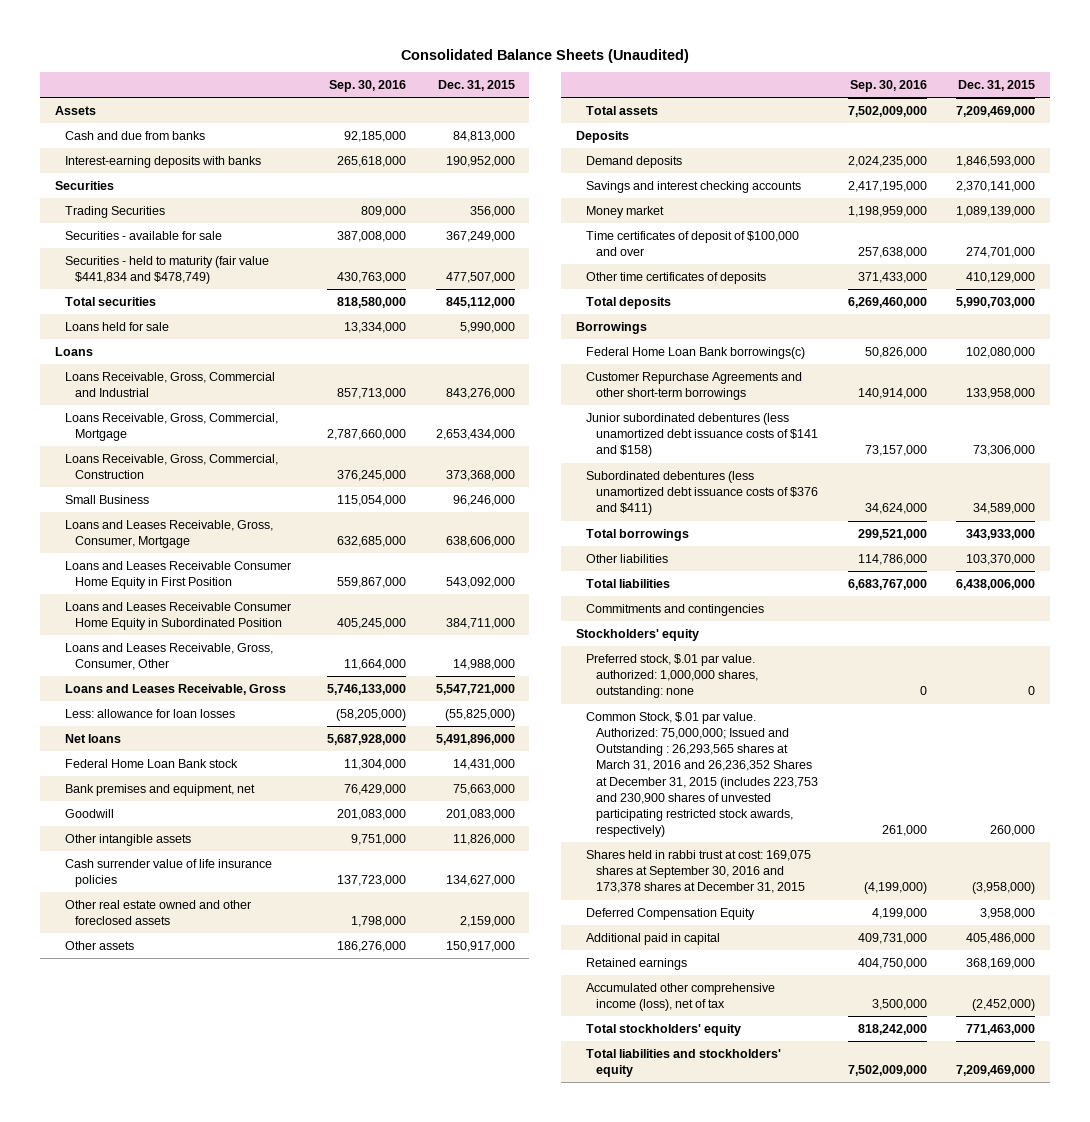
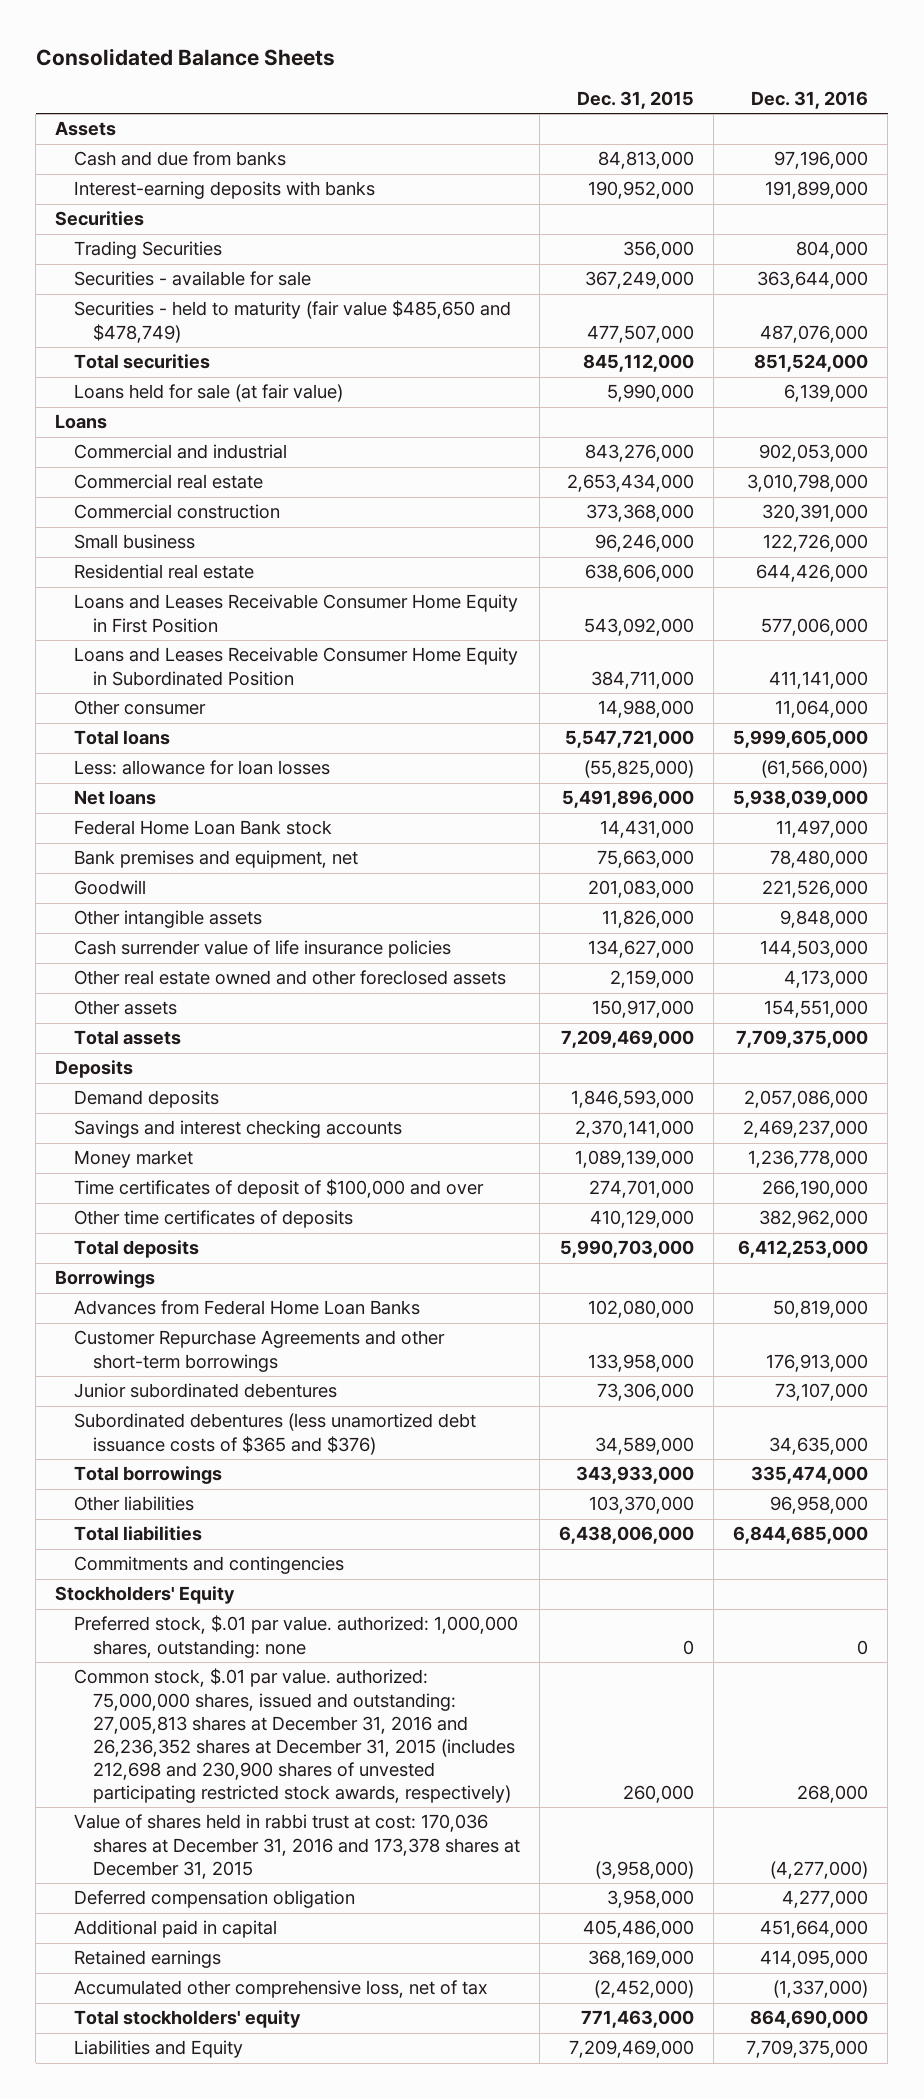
- Consolidated Balance Sheets (Unaudited)
+ Consolidated Balance Sheets
- | Sep. 30, 2016 | Dec. 31, 2015
+ | Dec. 31, 2015 | Dec. 31, 2016
- Securities - held to maturity (fair value $441,834 and $478,749) | 430,763,000 | 477,507,000
+ Securities - held to maturity (fair value $485,650 and $478,749) | 477,507,000 | 487,076,000
- Loans held for sale | 13,334,000 | 5,990,000
+ Loans held for sale (at fair value) | 5,990,000 | 6,139,000
- Loans Receivable, Gross, Commercial and Industrial | 857,713,000 | 843,276,000
- Loans Receivable, Gross, Commercial, Mortgage | 2,787,660,000 | 2,653,434,000
- Loans Receivable, Gross, Commercial, Construction | 376,245,000 | 373,368,000
- Small Business | 115,054,000 | 96,246,000
- Loans and Leases Receivable, Gross, Consumer, Mortgage | 632,685,000 | 638,606,000
+ Commercial and industrial | 843,276,000 | 902,053,000
+ Commercial real estate | 2,653,434,000 | 3,010,798,000
+ Commercial construction | 373,368,000 | 320,391,000
+ Small business | 96,246,000 | 122,726,000
+ Residential real estate | 638,606,000 | 644,426,000
- Loans and Leases Receivable, Gross, Consumer, Other | 11,664,000 | 14,988,000
- Loans and Leases Receivable, Gross | 5,746,133,000 | 5,547,721,000
+ Other consumer | 14,988,000 | 11,064,000
+ Total loans | 5,547,721,000 | 5,999,605,000
- Federal Home Loan Bank borrowings(c) | 50,826,000 | 102,080,000
+ Advances from Federal Home Loan Banks | 102,080,000 | 50,819,000
- Junior subordinated debentures (less unamortized debt issuance costs of $141 and $158) | 73,157,000 | 73,306,000
- Subordinated debentures (less unamortized debt issuance costs of $376 and $411) | 34,624,000 | 34,589,000
+ Junior subordinated debentures | 73,306,000 | 73,107,000
+ Subordinated debentures (less unamortized debt issuance costs of $365 and $376) | 34,589,000 | 34,635,000
- Stockholders' equity
+ Stockholders' Equity
- Common Stock, $.01 par value. Authorized: 75,000,000; Issued and Outstanding : 26,293,565 shares at March 31, 2016 and 26,236,352 Shares at December 31, 2015 (includes 223,753 and 230,900 shares of unvested participating restricted stock awards, respectively) | 261,000 | 260,000
- Shares held in rabbi trust at cost: 169,075 shares at September 30, 2016 and 173,378 shares at December 31, 2015 | (4,199,000) | (3,958,000)
- Deferred Compensation Equity | 4,199,000 | 3,958,000
+ Common stock, $.01 par value. authorized: 75,000,000 shares, issued and outstanding: 27,005,813 shares at December 31, 2016 and 26,236,352 shares at December 31, 2015 (includes 212,698 and 230,900 shares of unvested participating restricted stock awards, respectively) | 260,000 | 268,000
+ Value of shares held in rabbi trust at cost: 170,036 shares at December 31, 2016 and 173,378 shares at December 31, 2015 | (3,958,000) | (4,277,000)
+ Deferred compensation obligation | 3,958,000 | 4,277,000
- Accumulated other comprehensive income (loss), net of tax | 3,500,000 | (2,452,000)
+ Accumulated other comprehensive loss, net of tax | (2,452,000) | (1,337,000)
- Total liabilities and stockholders' equity | 7,502,009,000 | 7,209,469,000
+ Liabilities and Equity | 7,209,469,000 | 7,709,375,000

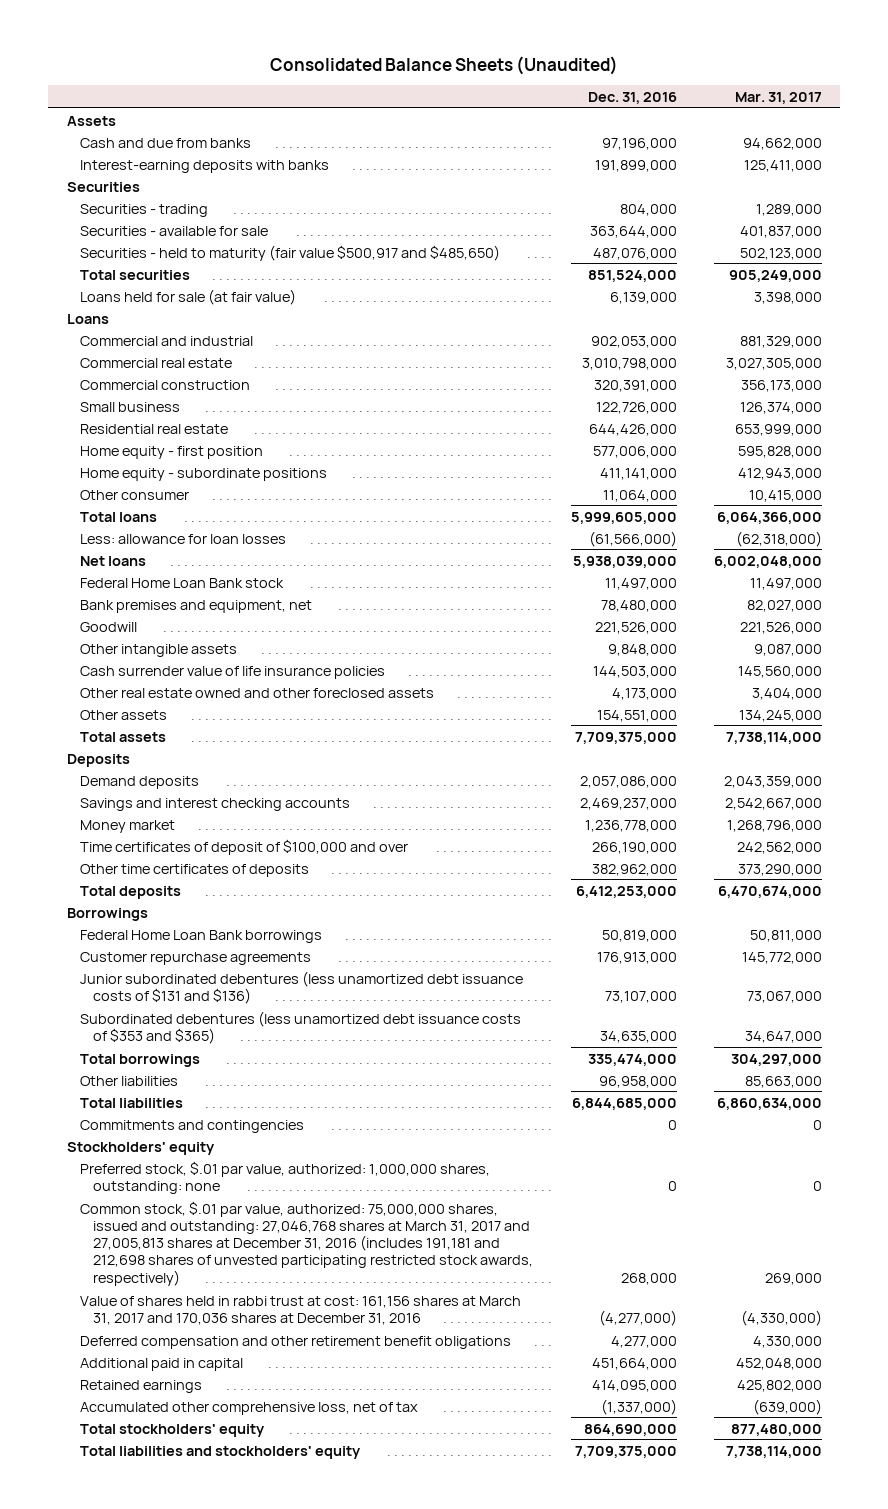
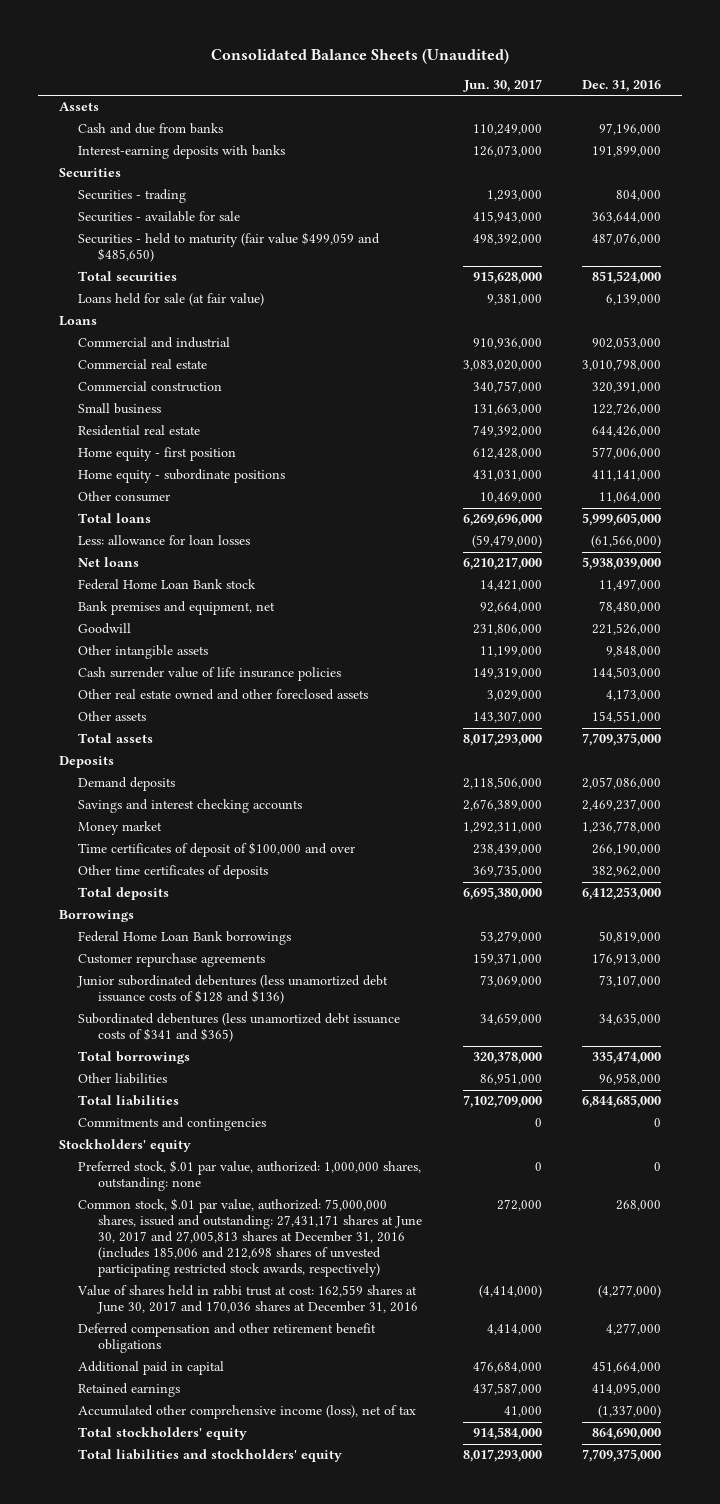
- | Dec. 31, 2016 | Mar. 31, 2017
+ | Jun. 30, 2017 | Dec. 31, 2016
- Securities - held to maturity (fair value $500,917 and $485,650) | 487,076,000 | 502,123,000
+ Securities - held to maturity (fair value $499,059 and $485,650) | 498,392,000 | 487,076,000
- Junior subordinated debentures (less unamortized debt issuance costs of $131 and $136) | 73,107,000 | 73,067,000
- Subordinated debentures (less unamortized debt issuance costs of $353 and $365) | 34,635,000 | 34,647,000
+ Junior subordinated debentures (less unamortized debt issuance costs of $128 and $136) | 73,069,000 | 73,107,000
+ Subordinated debentures (less unamortized debt issuance costs of $341 and $365) | 34,659,000 | 34,635,000
- Common stock, $.01 par value, authorized: 75,000,000 shares, issued and outstanding: 27,046,768 shares at March 31, 2017 and 27,005,813 shares at December 31, 2016 (includes 191,181 and 212,698 shares of unvested participating restricted stock awards, respectively) | 268,000 | 269,000
- Value of shares held in rabbi trust at cost: 161,156 shares at March 31, 2017 and 170,036 shares at December 31, 2016 | (4,277,000) | (4,330,000)
+ Common stock, $.01 par value, authorized: 75,000,000 shares, issued and outstanding: 27,431,171 shares at June 30, 2017 and 27,005,813 shares at December 31, 2016 (includes 185,006 and 212,698 shares of unvested participating restricted stock awards, respectively) | 272,000 | 268,000
+ Value of shares held in rabbi trust at cost: 162,559 shares at June 30, 2017 and 170,036 shares at December 31, 2016 | (4,414,000) | (4,277,000)
- Accumulated other comprehensive loss, net of tax | (1,337,000) | (639,000)
+ Accumulated other comprehensive income (loss), net of tax | 41,000 | (1,337,000)

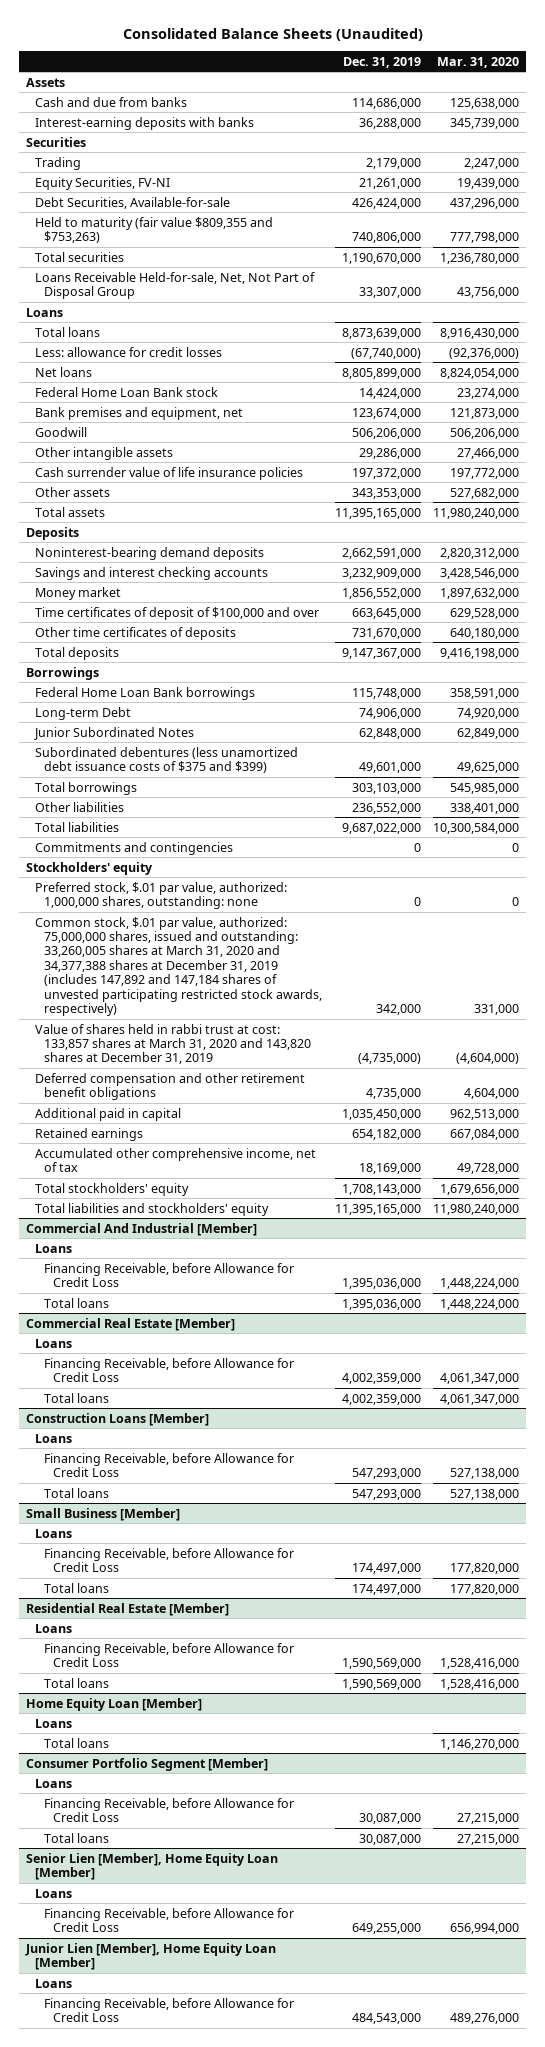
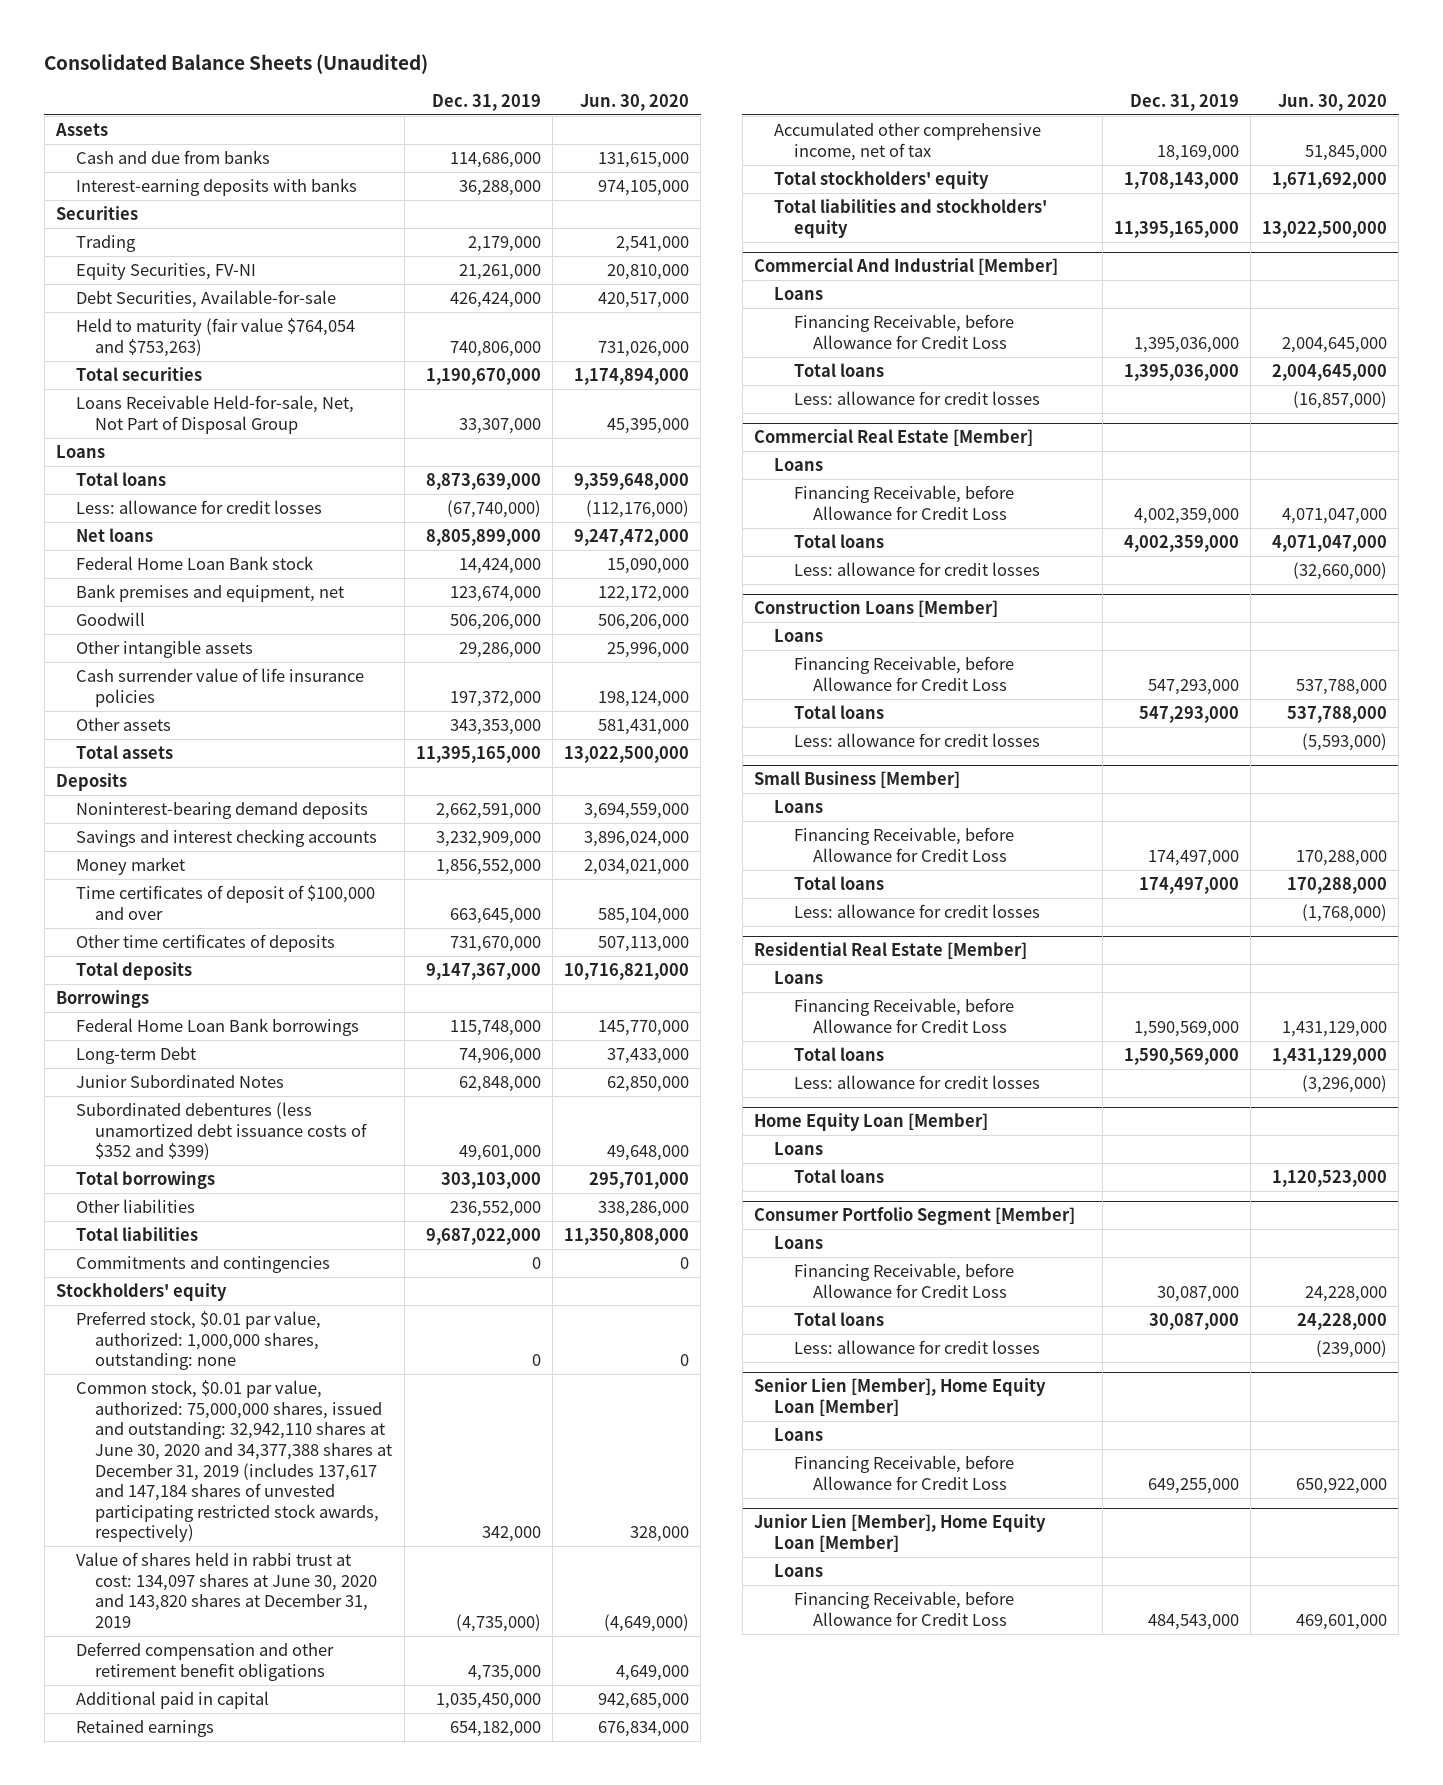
- | Dec. 31, 2019 | Mar. 31, 2020
+ | Dec. 31, 2019 | Jun. 30, 2020
- Held to maturity (fair value $809,355 and $753,263) | 740,806,000 | 777,798,000
+ Held to maturity (fair value $764,054 and $753,263) | 740,806,000 | 731,026,000
- Subordinated debentures (less unamortized debt issuance costs of $375 and $399) | 49,601,000 | 49,625,000
+ Subordinated debentures (less unamortized debt issuance costs of $352 and $399) | 49,601,000 | 49,648,000
- Preferred stock, $.01 par value, authorized: 1,000,000 shares, outstanding: none | 0 | 0
- Common stock, $.01 par value, authorized: 75,000,000 shares, issued and outstanding: 33,260,005 shares at March 31, 2020 and 34,377,388 shares at December 31, 2019 (includes 147,892 and 147,184 shares of unvested participating restricted stock awards, respectively) | 342,000 | 331,000
- Value of shares held in rabbi trust at cost: 133,857 shares at March 31, 2020 and 143,820 shares at December 31, 2019 | (4,735,000) | (4,604,000)
+ Preferred stock, $0.01 par value, authorized: 1,000,000 shares, outstanding: none | 0 | 0
+ Common stock, $0.01 par value, authorized: 75,000,000 shares, issued and outstanding: 32,942,110 shares at June 30, 2020 and 34,377,388 shares at December 31, 2019 (includes 137,617 and 147,184 shares of unvested participating restricted stock awards, respectively) | 342,000 | 328,000
+ Value of shares held in rabbi trust at cost: 134,097 shares at June 30, 2020 and 143,820 shares at December 31, 2019 | (4,735,000) | (4,649,000)
@ Commercial And Industrial [Member]
+ Less: allowance for credit losses | | (16,857,000)
@ Commercial Real Estate [Member]
+ Less: allowance for credit losses | | (32,660,000)
@ Construction Loans [Member]
+ Less: allowance for credit losses | | (5,593,000)
@ Small Business [Member]
+ Less: allowance for credit losses | | (1,768,000)
@ Residential Real Estate [Member]
+ Less: allowance for credit losses | | (3,296,000)
@ Consumer Portfolio Segment [Member]
+ Less: allowance for credit losses | | (239,000)

